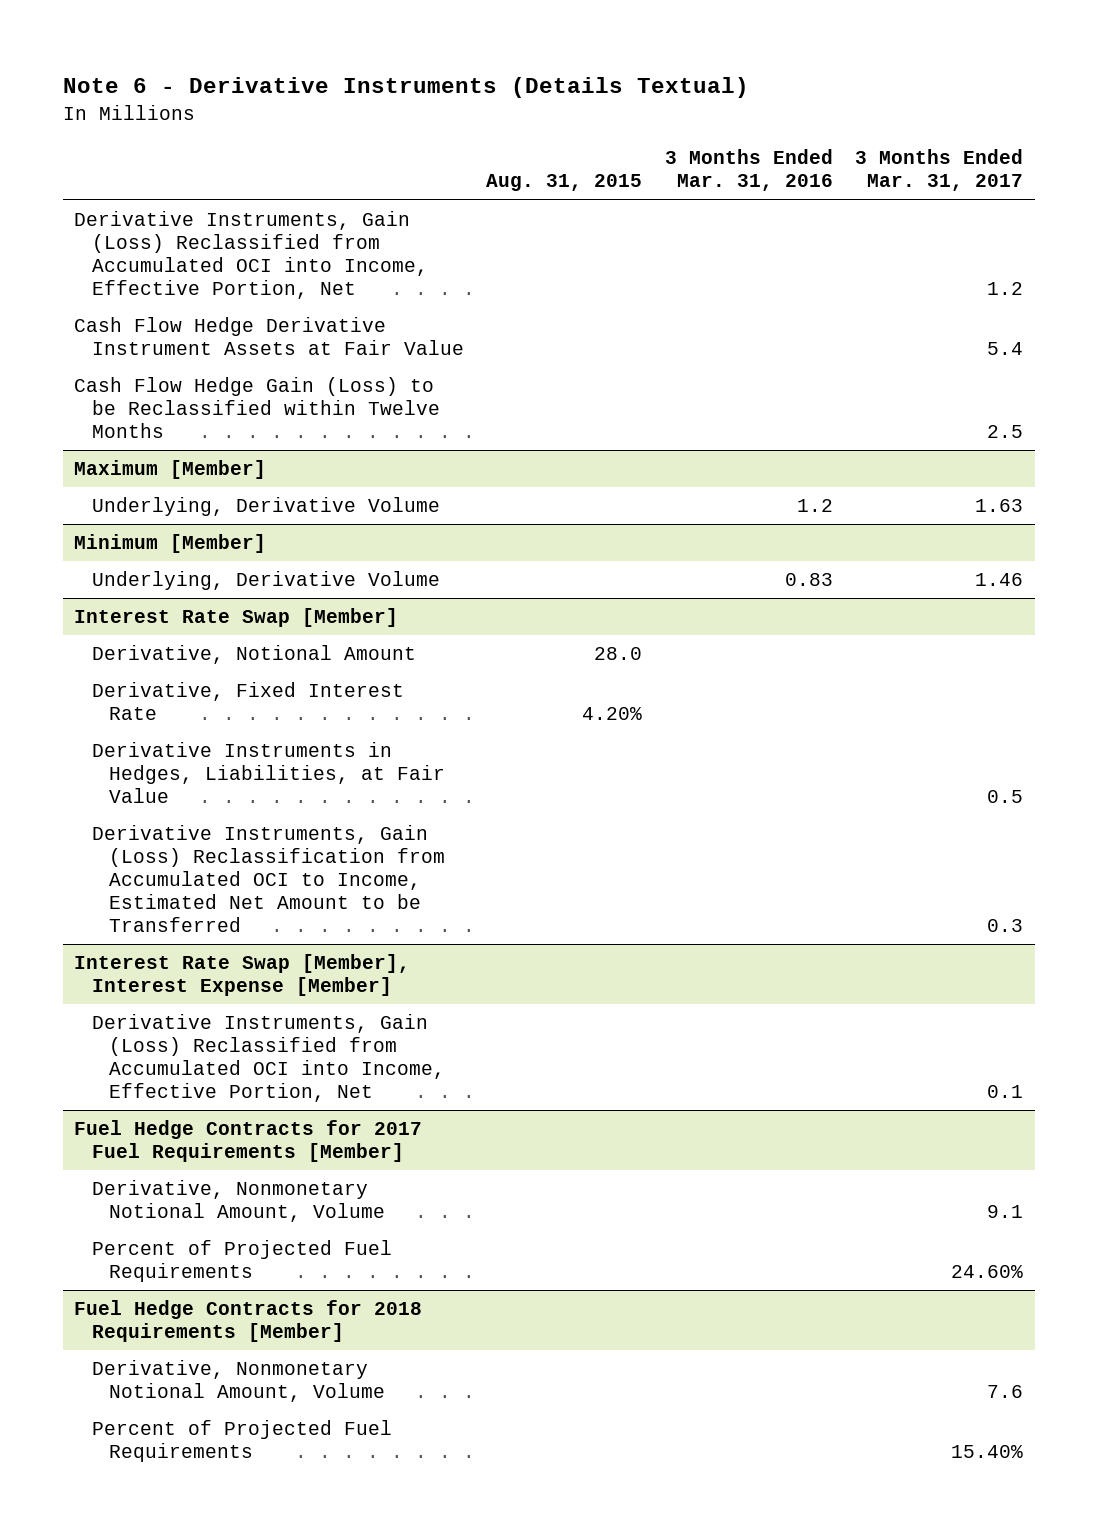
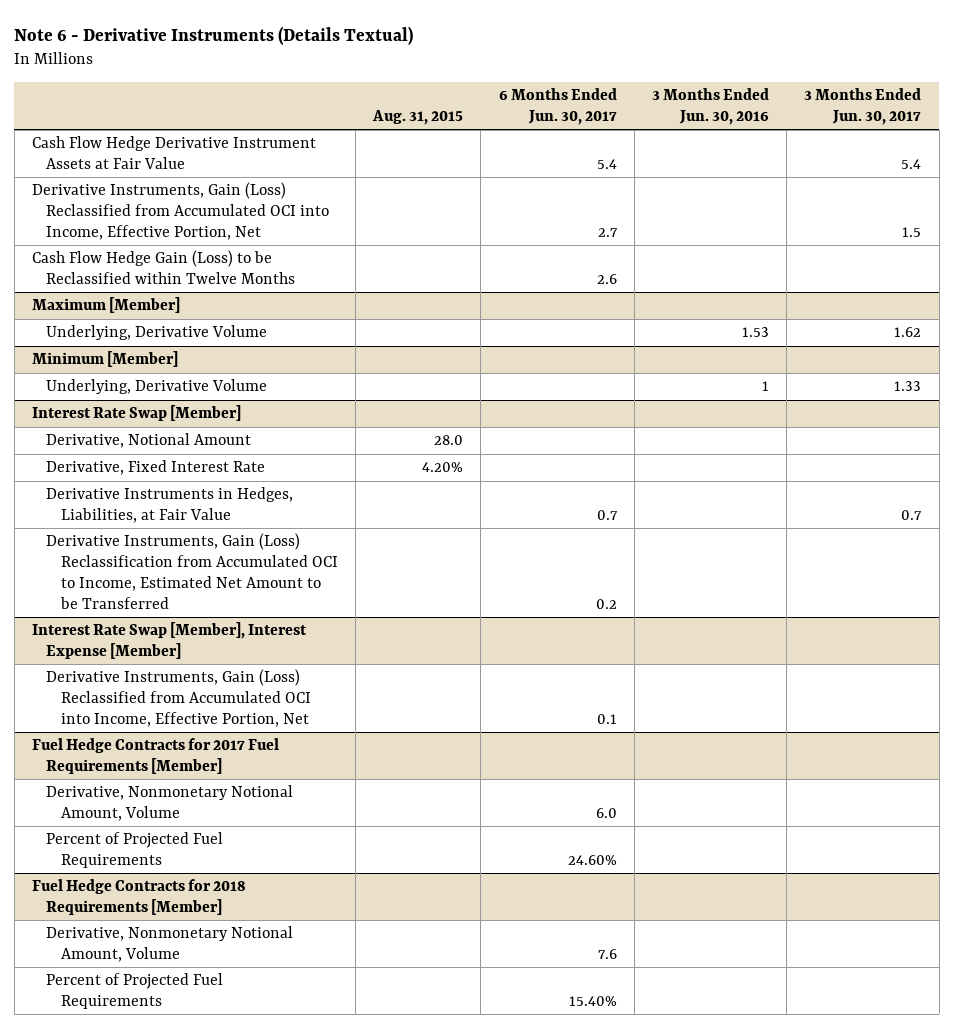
- | Aug. 31, 2015 | 3 Months Ended Mar. 31, 2016 | 3 Months Ended Mar. 31, 2017
+ | Aug. 31, 2015 | 6 Months Ended Jun. 30, 2017 | 3 Months Ended Jun. 30, 2016 | 3 Months Ended Jun. 30, 2017
moved down: Derivative Instruments, Gain (Loss) Reclassified from Accumulated OCI into Income, Effective Portion, Net | | 2.7 | | 1.5

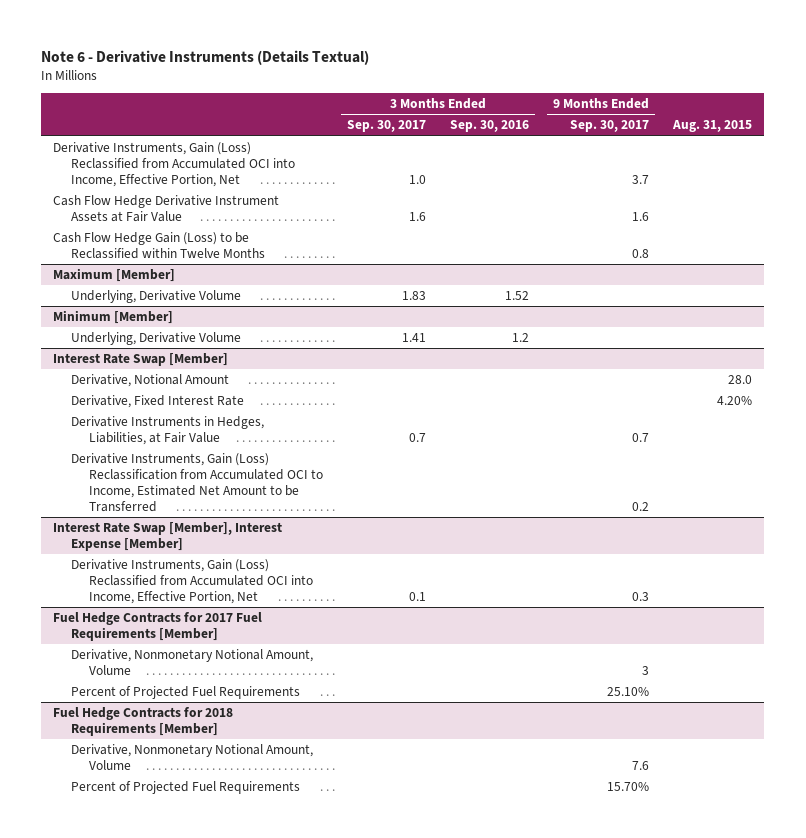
- | Aug. 31, 2015 | 6 Months Ended Jun. 30, 2017 | 3 Months Ended Jun. 30, 2016 | 3 Months Ended Jun. 30, 2017
+ | 3 Months Ended Sep. 30, 2017 | 3 Months Ended Sep. 30, 2016 | 9 Months Ended Sep. 30, 2017 | Aug. 31, 2015
moved down: Cash Flow Hedge Derivative Instrument Assets at Fair Value | 1.6 | | 1.6 |

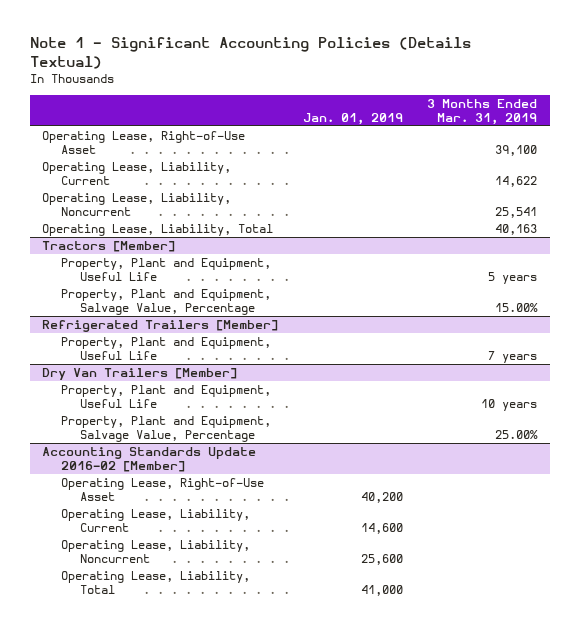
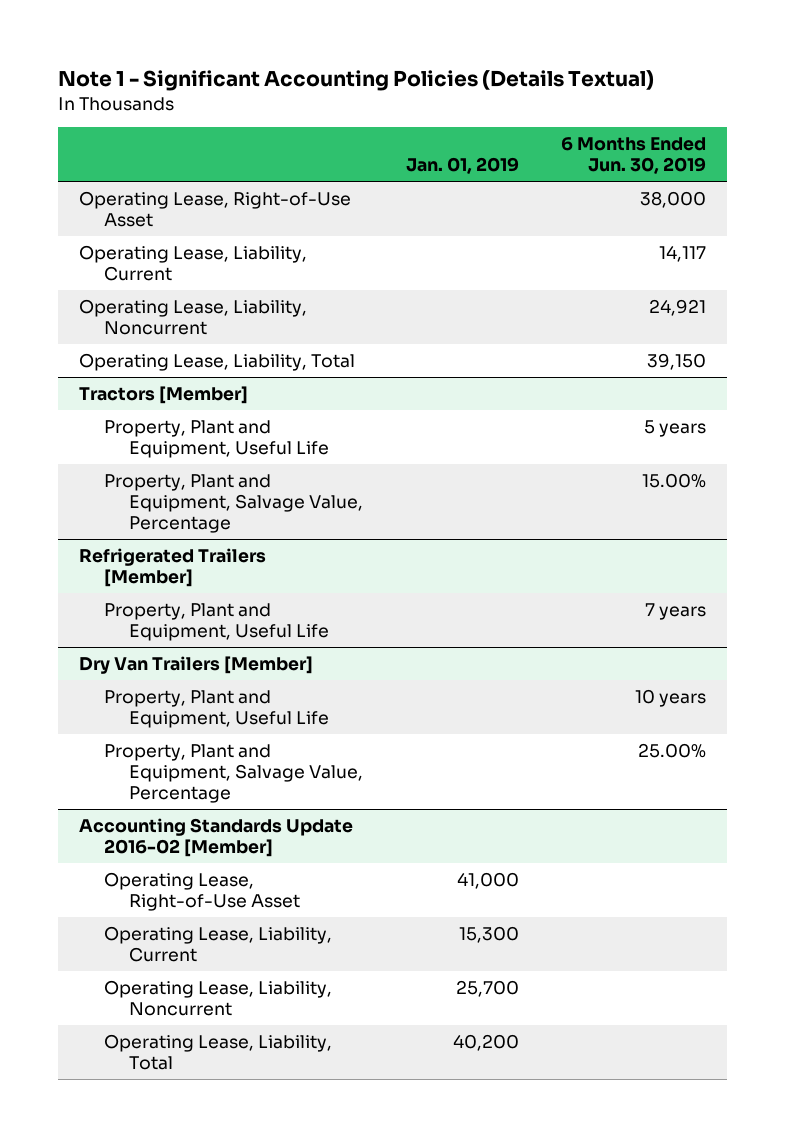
- | Jan. 01, 2019 | 3 Months Ended Mar. 31, 2019
+ | Jan. 01, 2019 | 6 Months Ended Jun. 30, 2019
@ Accounting Standards Update 2016-02 [Member]
- Operating Lease, Right-of-Use Asset | 40,200 |
- Operating Lease, Liability, Current | 14,600 |
- Operating Lease, Liability, Noncurrent | 25,600 |
- Operating Lease, Liability, Total | 41,000 |
+ Operating Lease, Right-of-Use Asset | 41,000 |
+ Operating Lease, Liability, Current | 15,300 |
+ Operating Lease, Liability, Noncurrent | 25,700 |
+ Operating Lease, Liability, Total | 40,200 |

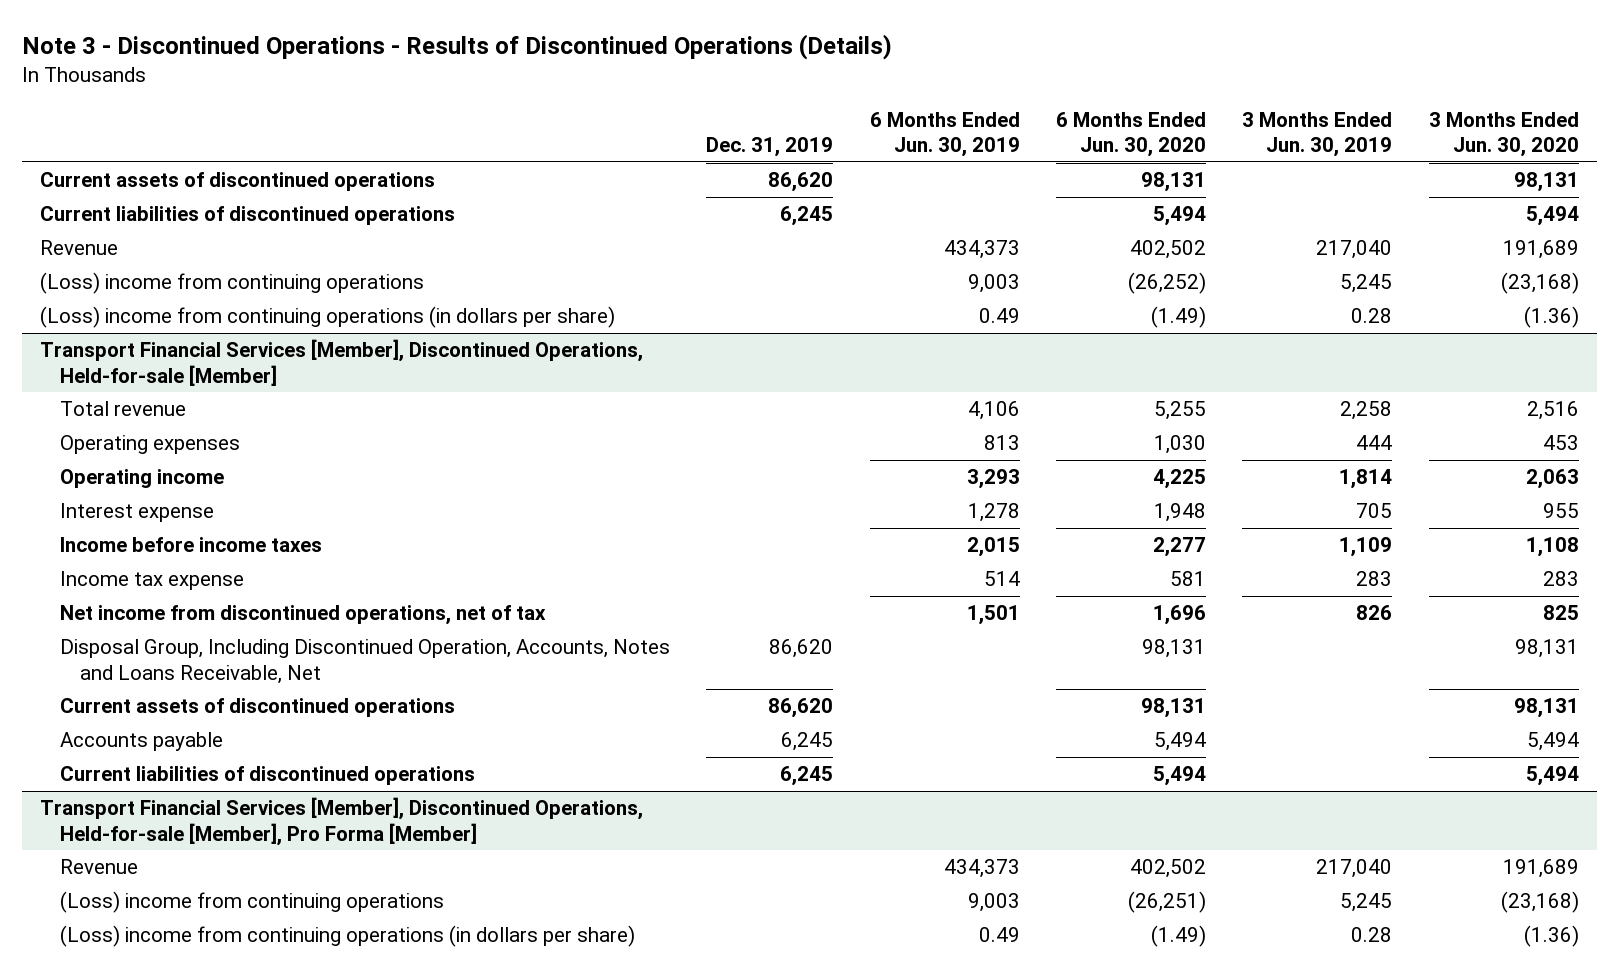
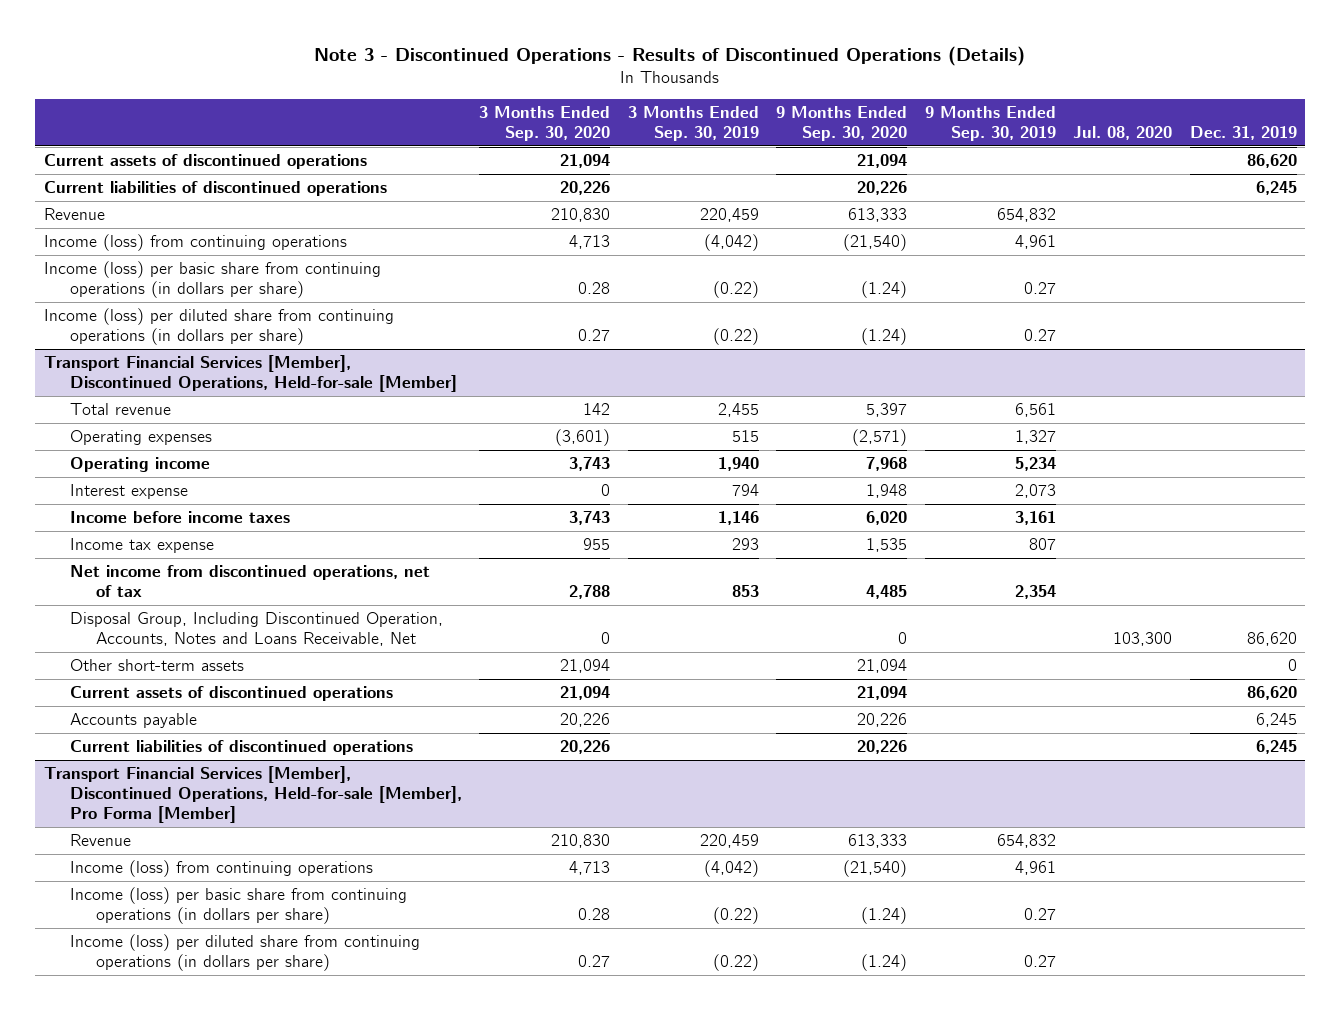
- | Dec. 31, 2019 | 6 Months Ended Jun. 30, 2019 | 6 Months Ended Jun. 30, 2020 | 3 Months Ended Jun. 30, 2019 | 3 Months Ended Jun. 30, 2020
+ | 3 Months Ended Sep. 30, 2020 | 3 Months Ended Sep. 30, 2019 | 9 Months Ended Sep. 30, 2020 | 9 Months Ended Sep. 30, 2019 | Jul. 08, 2020 | Dec. 31, 2019
- (Loss) income from continuing operations | | 9,003 | (26,252) | 5,245 | (23,168)
- (Loss) income from continuing operations (in dollars per share) | | 0.49 | (1.49) | 0.28 | (1.36)
+ Income (loss) from continuing operations | 4,713 | (4,042) | (21,540) | 4,961 | |
+ Income (loss) per basic share from continuing operations (in dollars per share) | 0.28 | (0.22) | (1.24) | 0.27 | |
+ Income (loss) per diluted share from continuing operations (in dollars per share) | 0.27 | (0.22) | (1.24) | 0.27 | |
@ Transport Financial Services [Member], Discontinued Operations, Held-for-sale [Member]
+ Other short-term assets | 21,094 | | 21,094 | | | 0
@ Transport Financial Services [Member], Discontinued Operations, Held-for-sale [Member], Pro Forma [Member]
- (Loss) income from continuing operations | | 9,003 | (26,251) | 5,245 | (23,168)
- (Loss) income from continuing operations (in dollars per share) | | 0.49 | (1.49) | 0.28 | (1.36)
+ Income (loss) from continuing operations | 4,713 | (4,042) | (21,540) | 4,961 | |
+ Income (loss) per basic share from continuing operations (in dollars per share) | 0.28 | (0.22) | (1.24) | 0.27 | |
+ Income (loss) per diluted share from continuing operations (in dollars per share) | 0.27 | (0.22) | (1.24) | 0.27 | |

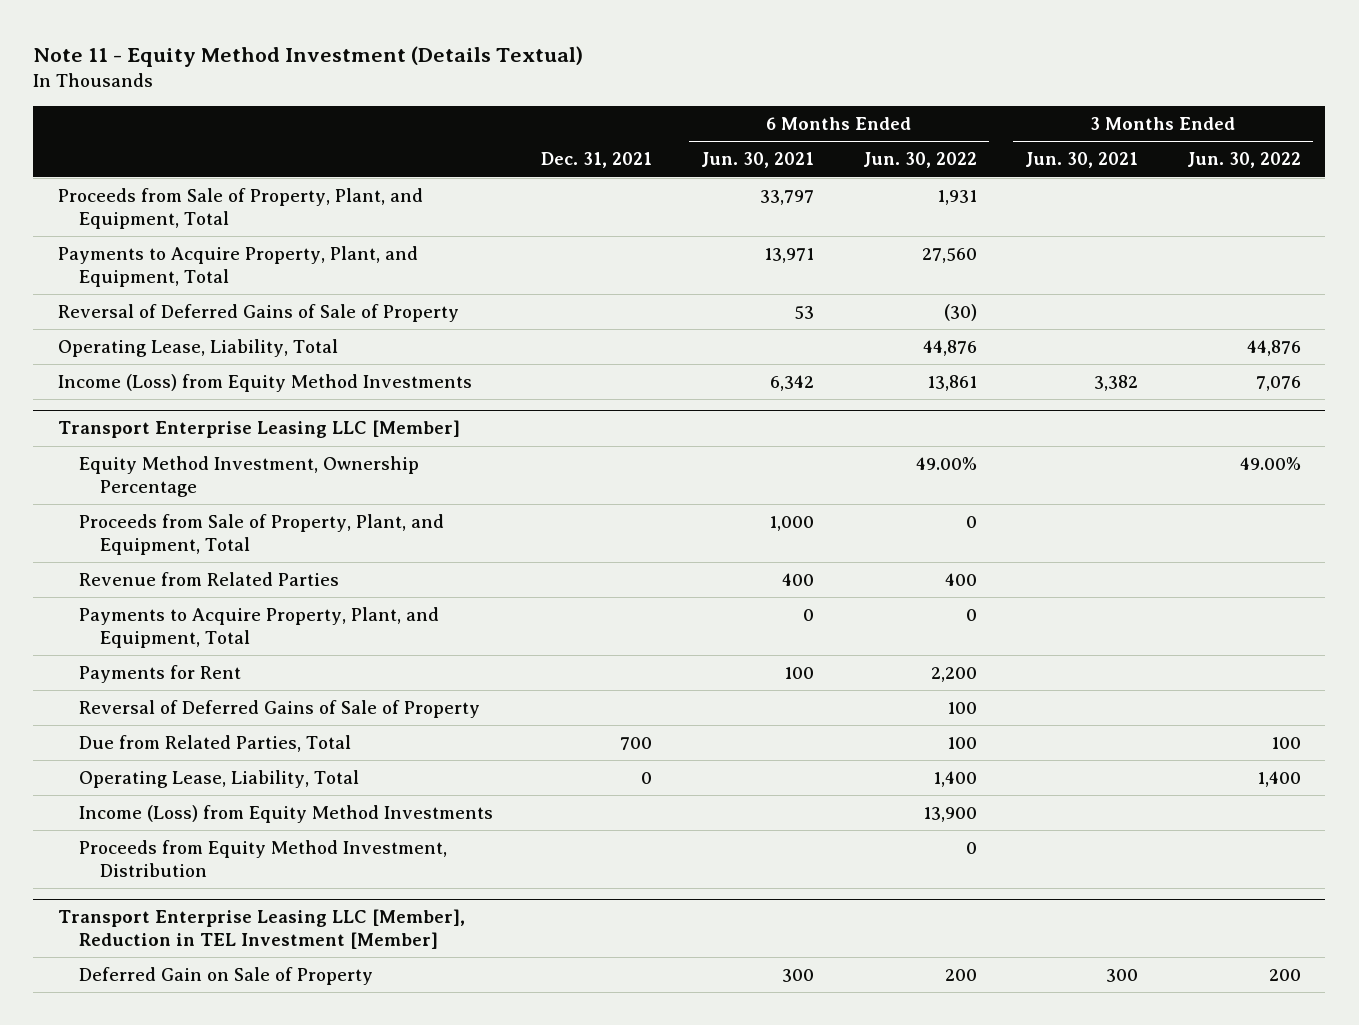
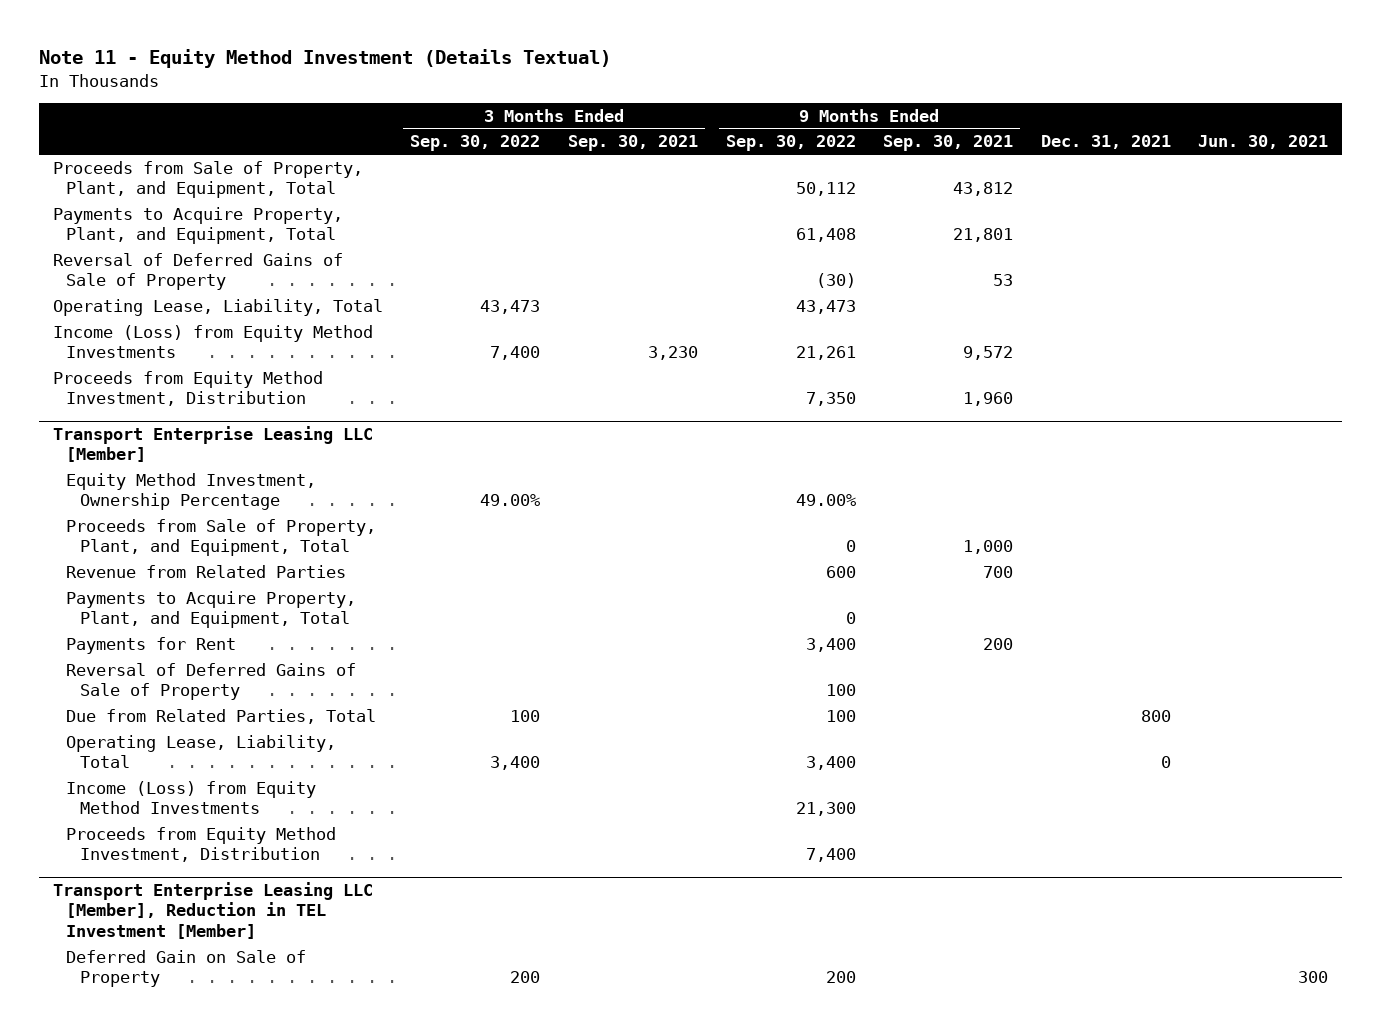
- | Dec. 31, 2021 | 6 Months Ended Jun. 30, 2021 | 6 Months Ended Jun. 30, 2022 | 3 Months Ended Jun. 30, 2021 | 3 Months Ended Jun. 30, 2022
+ | 3 Months Ended Sep. 30, 2022 | 3 Months Ended Sep. 30, 2021 | 9 Months Ended Sep. 30, 2022 | 9 Months Ended Sep. 30, 2021 | Dec. 31, 2021 | Jun. 30, 2021
+ Proceeds from Equity Method Investment, Distribution | | | 7,350 | 1,960 | |
@ Transport Enterprise Leasing LLC [Member]
- Due from Related Parties, Total | 700 | | 100 | | 100
+ Due from Related Parties, Total | 100 | | 100 | | 800 |

